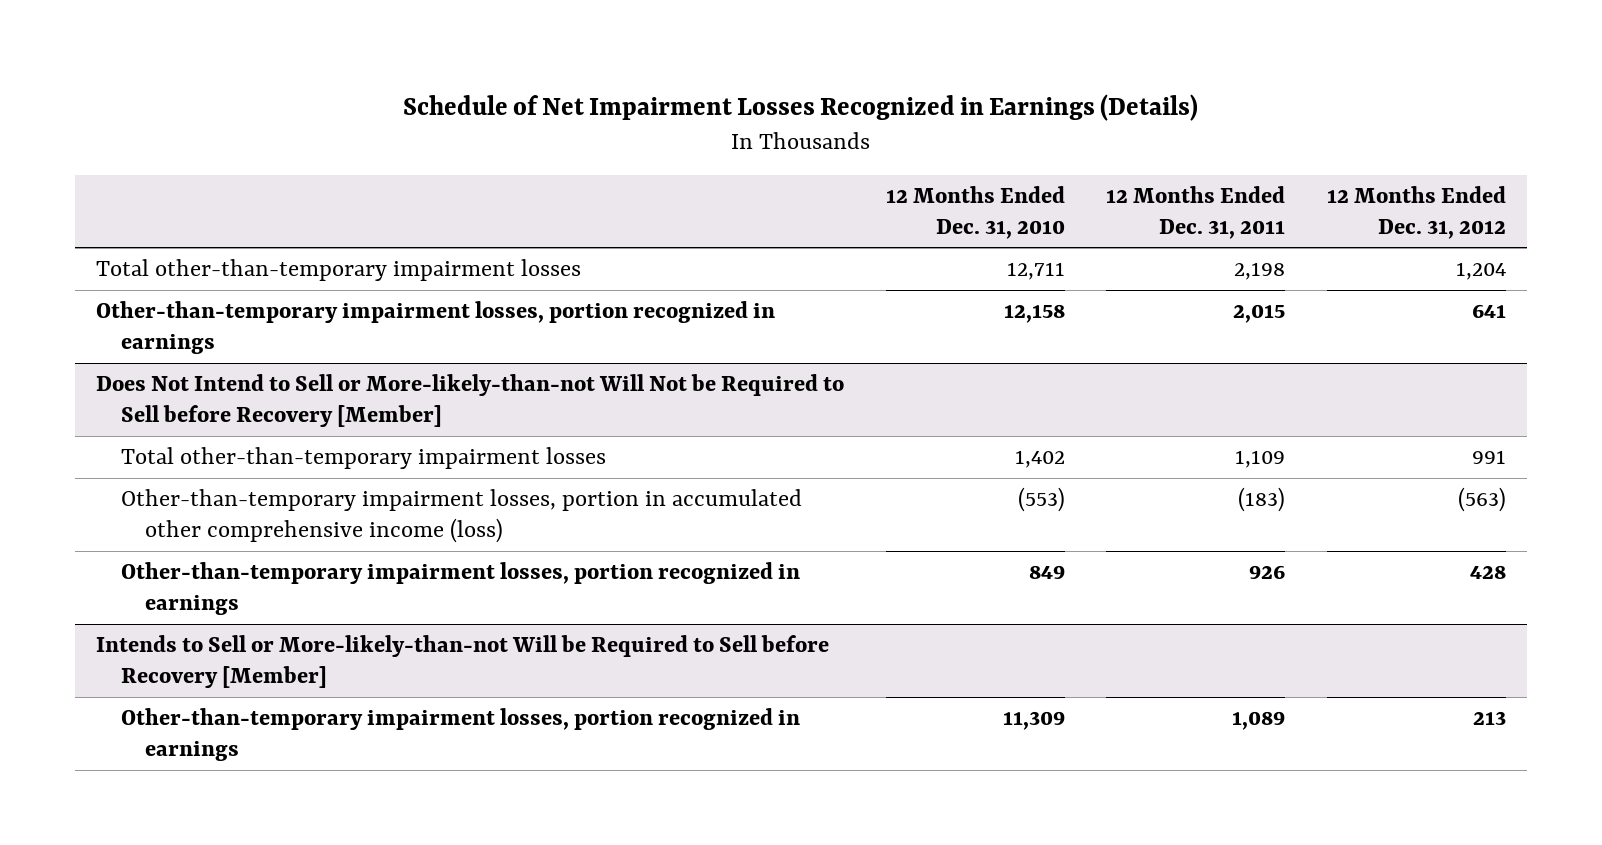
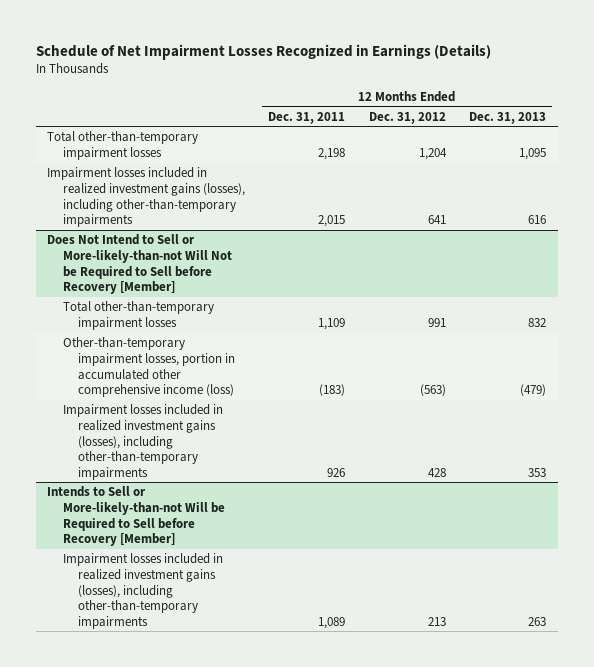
- | 12 Months Ended Dec. 31, 2010 | 12 Months Ended Dec. 31, 2011 | 12 Months Ended Dec. 31, 2012
+ | 12 Months Ended Dec. 31, 2011 | 12 Months Ended Dec. 31, 2012 | 12 Months Ended Dec. 31, 2013
- Other-than-temporary impairment losses, portion recognized in earnings | 12,158 | 2,015 | 641
+ Impairment losses included in realized investment gains (losses), including other-than-temporary impairments | 2,015 | 641 | 616
@ Does Not Intend to Sell or More-likely-than-not Will Not be Required to Sell before Recovery [Member]
- Other-than-temporary impairment losses, portion recognized in earnings | 849 | 926 | 428
+ Impairment losses included in realized investment gains (losses), including other-than-temporary impairments | 926 | 428 | 353
@ Intends to Sell or More-likely-than-not Will be Required to Sell before Recovery [Member]
- Other-than-temporary impairment losses, portion recognized in earnings | 11,309 | 1,089 | 213
+ Impairment losses included in realized investment gains (losses), including other-than-temporary impairments | 1,089 | 213 | 263

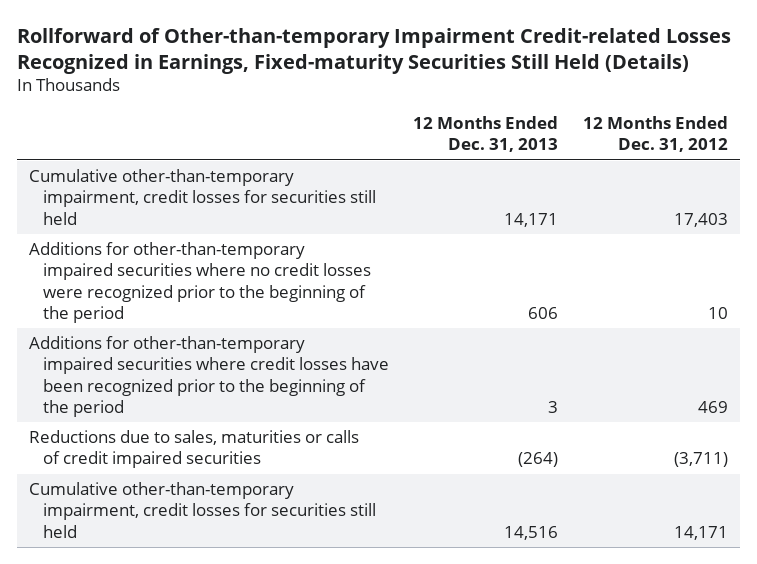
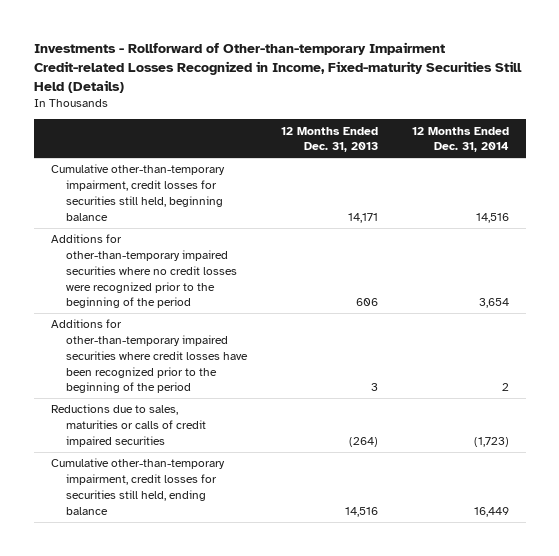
- Rollforward of Other-than-temporary Impairment Credit-related Losses Recognized in Earnings, Fixed-maturity Securities Still Held (Details)
+ Investments - Rollforward of Other-than-temporary Impairment Credit-related Losses Recognized in Income, Fixed-maturity Securities Still Held (Details)
- | 12 Months Ended Dec. 31, 2013 | 12 Months Ended Dec. 31, 2012
+ | 12 Months Ended Dec. 31, 2013 | 12 Months Ended Dec. 31, 2014
- Cumulative other-than-temporary impairment, credit losses for securities still held | 14,171 | 17,403
+ Cumulative other-than-temporary impairment, credit losses for securities still held, beginning balance | 14,171 | 14,516
- Cumulative other-than-temporary impairment, credit losses for securities still held | 14,516 | 14,171
+ Cumulative other-than-temporary impairment, credit losses for securities still held, ending balance | 14,516 | 16,449

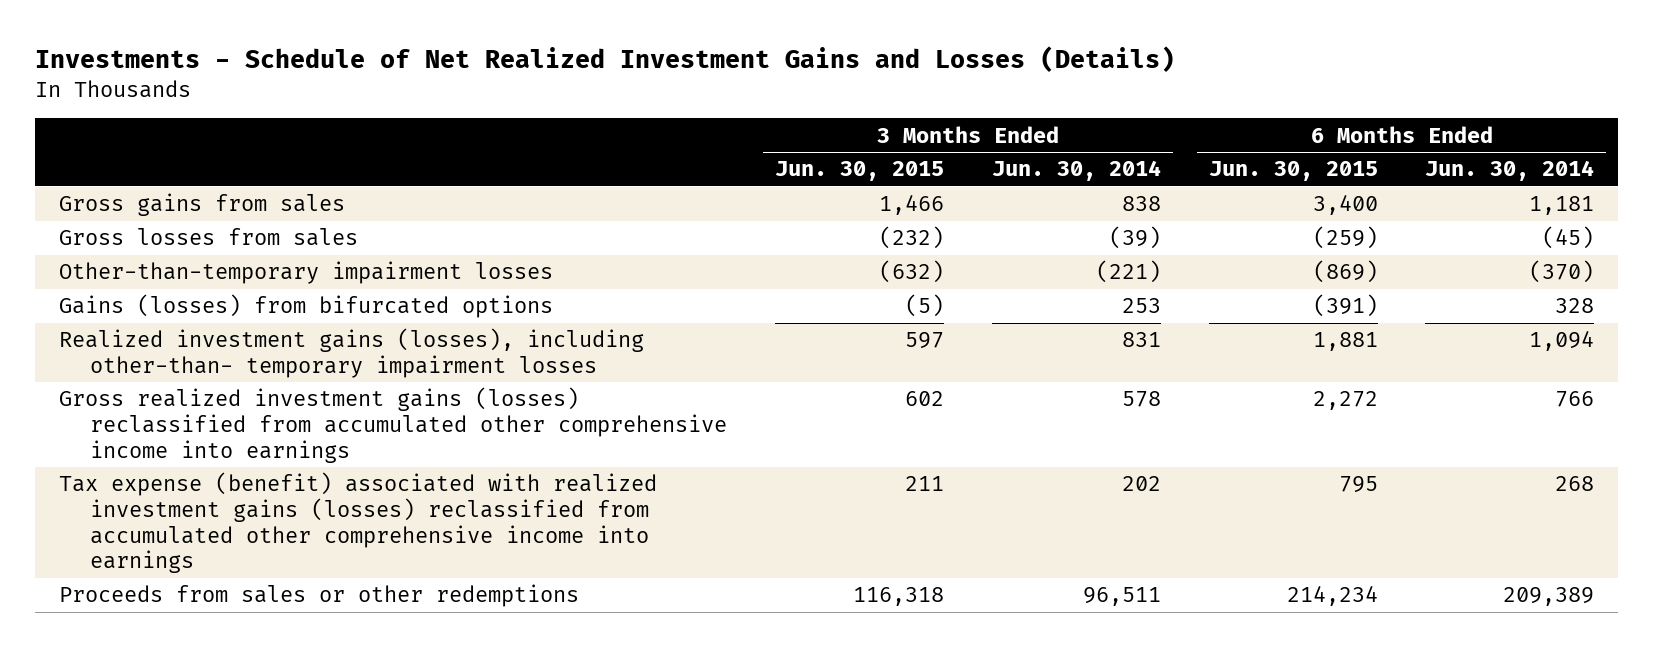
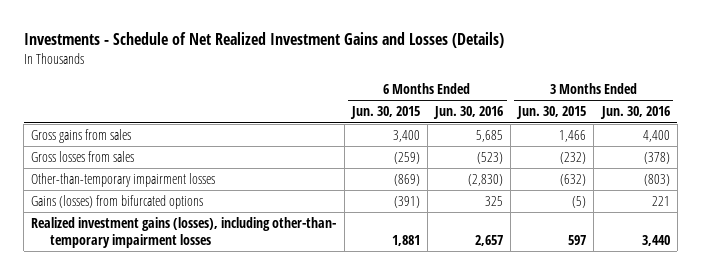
- | 3 Months Ended Jun. 30, 2015 | 3 Months Ended Jun. 30, 2014 | 6 Months Ended Jun. 30, 2015 | 6 Months Ended Jun. 30, 2014
+ | 6 Months Ended Jun. 30, 2015 | 6 Months Ended Jun. 30, 2016 | 3 Months Ended Jun. 30, 2015 | 3 Months Ended Jun. 30, 2016
- Gross realized investment gains (losses) reclassified from accumulated other comprehensive income into earnings | 602 | 578 | 2,272 | 766
- Tax expense (benefit) associated with realized investment gains (losses) reclassified from accumulated other comprehensive income into earnings | 211 | 202 | 795 | 268
- Proceeds from sales or other redemptions | 116,318 | 96,511 | 214,234 | 209,389

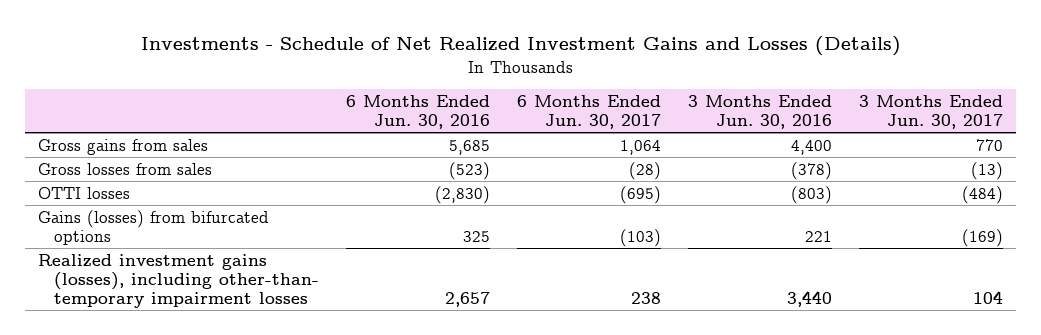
- | 6 Months Ended Jun. 30, 2015 | 6 Months Ended Jun. 30, 2016 | 3 Months Ended Jun. 30, 2015 | 3 Months Ended Jun. 30, 2016
+ | 6 Months Ended Jun. 30, 2016 | 6 Months Ended Jun. 30, 2017 | 3 Months Ended Jun. 30, 2016 | 3 Months Ended Jun. 30, 2017
- Other-than-temporary impairment losses | (869) | (2,830) | (632) | (803)
+ OTTI losses | (2,830) | (695) | (803) | (484)

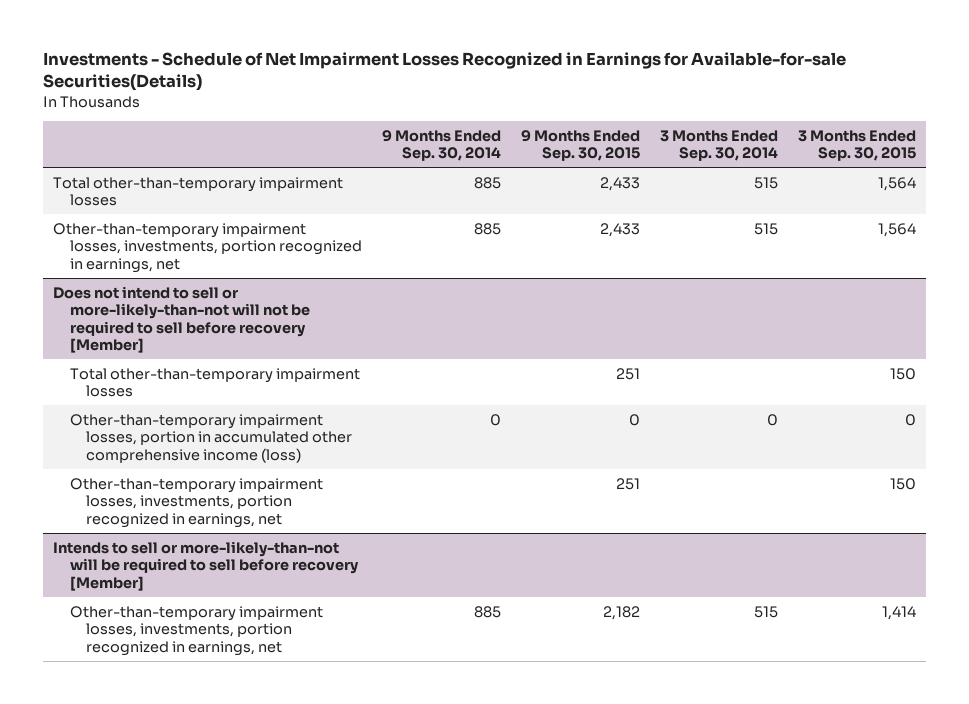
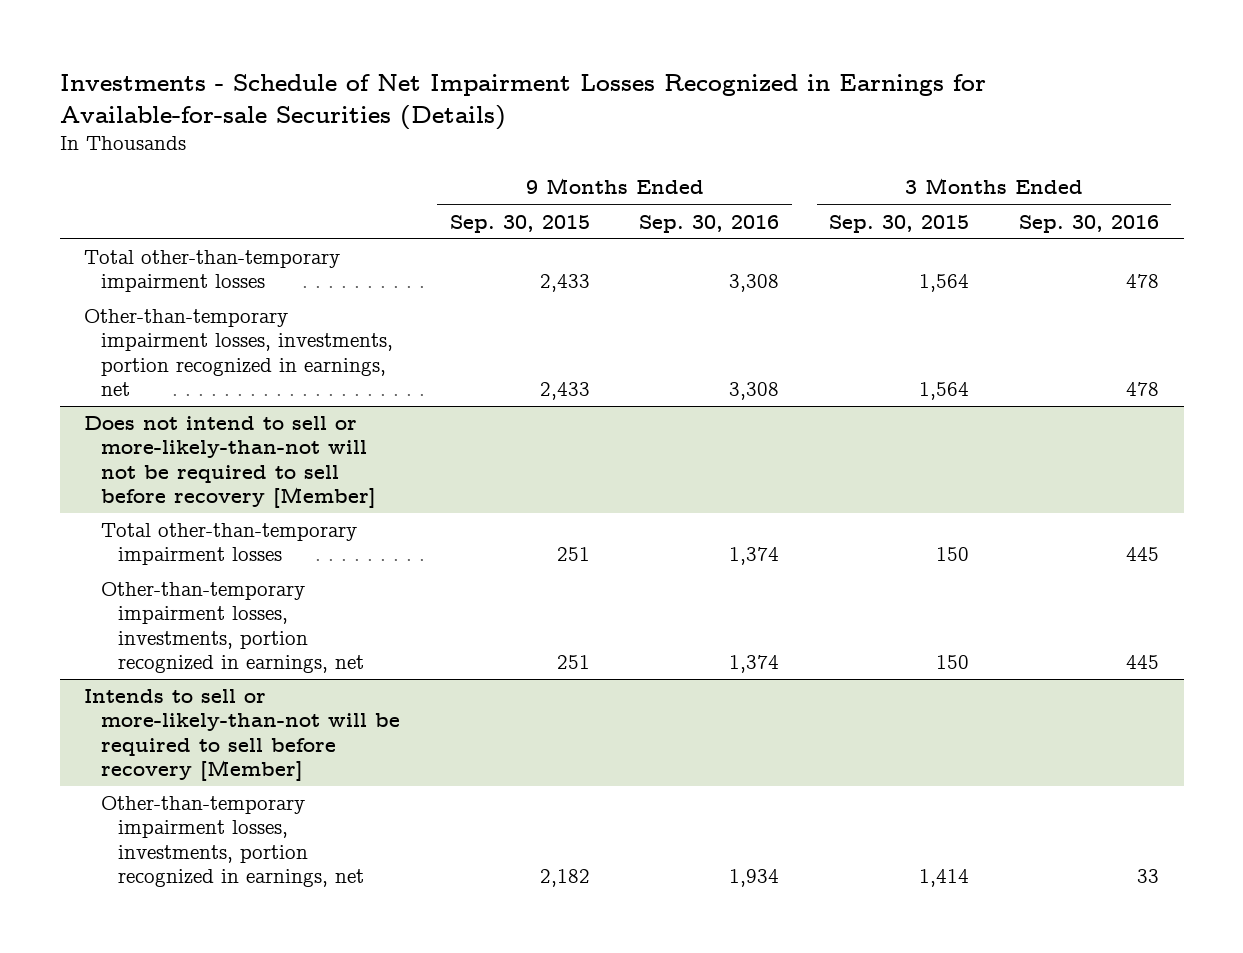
- Investments - Schedule of Net Impairment Losses Recognized in Earnings for Available-for-sale Securities(Details)
+ Investments - Schedule of Net Impairment Losses Recognized in Earnings for Available-for-sale Securities (Details)
- | 9 Months Ended Sep. 30, 2014 | 9 Months Ended Sep. 30, 2015 | 3 Months Ended Sep. 30, 2014 | 3 Months Ended Sep. 30, 2015
+ | 9 Months Ended Sep. 30, 2015 | 9 Months Ended Sep. 30, 2016 | 3 Months Ended Sep. 30, 2015 | 3 Months Ended Sep. 30, 2016
@ Does not intend to sell or more-likely-than-not will not be required to sell before recovery [Member]
- Other-than-temporary impairment losses, portion in accumulated other comprehensive income (loss) | 0 | 0 | 0 | 0

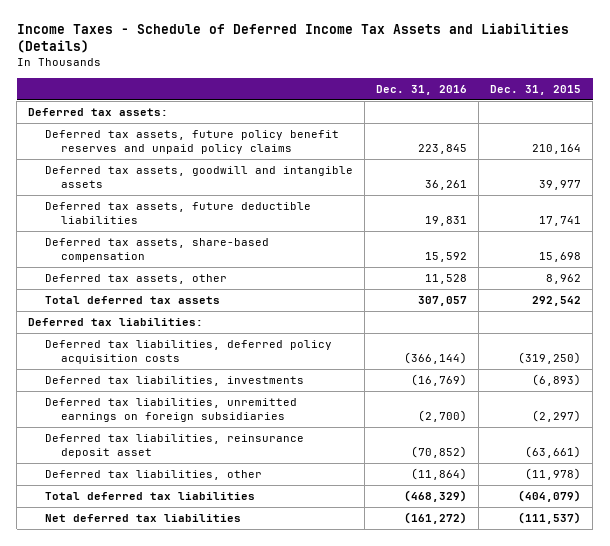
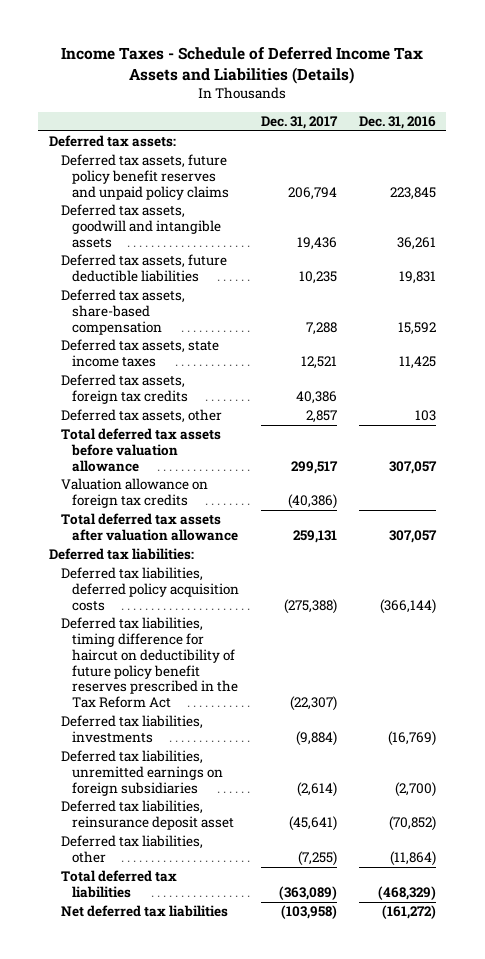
- | Dec. 31, 2016 | Dec. 31, 2015
+ | Dec. 31, 2017 | Dec. 31, 2016
- Deferred tax assets, other | 11,528 | 8,962
- Total deferred tax assets | 307,057 | 292,542
+ Deferred tax assets, state income taxes | 12,521 | 11,425
+ Deferred tax assets, foreign tax credits | 40,386 |
+ Deferred tax assets, other | 2,857 | 103
+ Total deferred tax assets before valuation allowance | 299,517 | 307,057
+ Valuation allowance on foreign tax credits | (40,386) |
+ Total deferred tax assets after valuation allowance | 259,131 | 307,057
+ Deferred tax liabilities, timing difference for haircut on deductibility of future policy benefit reserves prescribed in the Tax Reform Act | (22,307) |

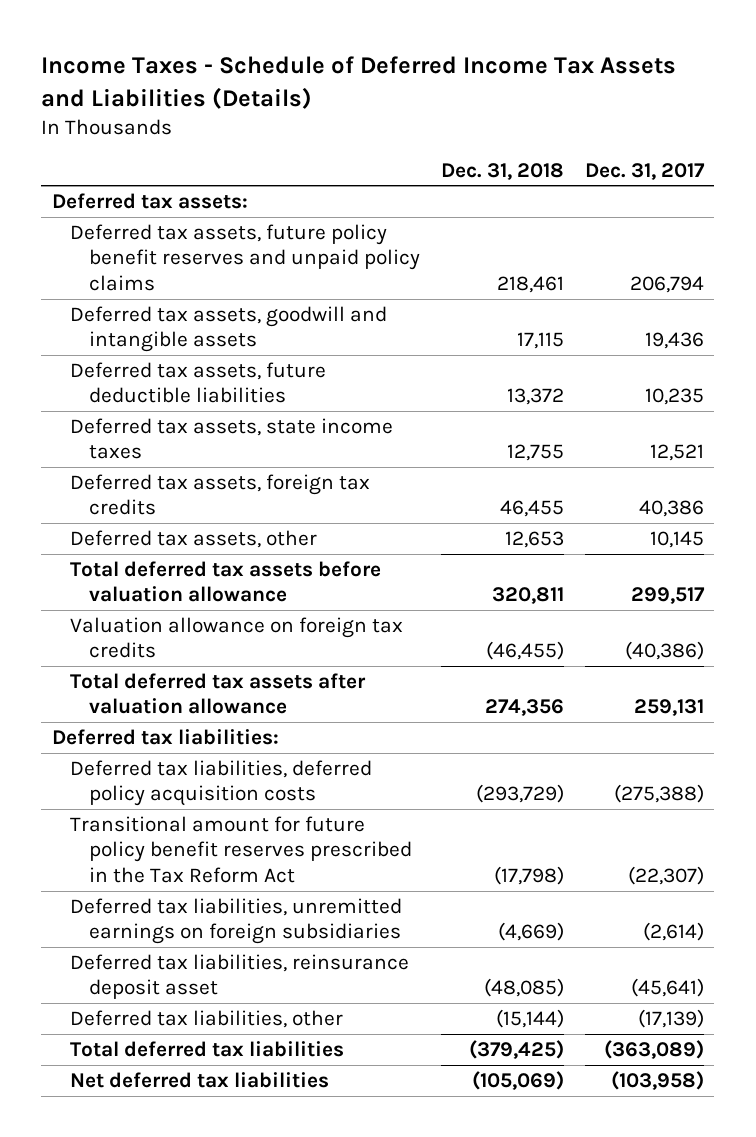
- | Dec. 31, 2017 | Dec. 31, 2016
+ | Dec. 31, 2018 | Dec. 31, 2017
- Deferred tax assets, share-based compensation | 7,288 | 15,592
- Deferred tax assets, other | 2,857 | 103
+ Deferred tax assets, other | 12,653 | 10,145
- Deferred tax liabilities, timing difference for haircut on deductibility of future policy benefit reserves prescribed in the Tax Reform Act | (22,307) |
- Deferred tax liabilities, investments | (9,884) | (16,769)
+ Transitional amount for future policy benefit reserves prescribed in the Tax Reform Act | (17,798) | (22,307)
- Deferred tax liabilities, other | (7,255) | (11,864)
+ Deferred tax liabilities, other | (15,144) | (17,139)

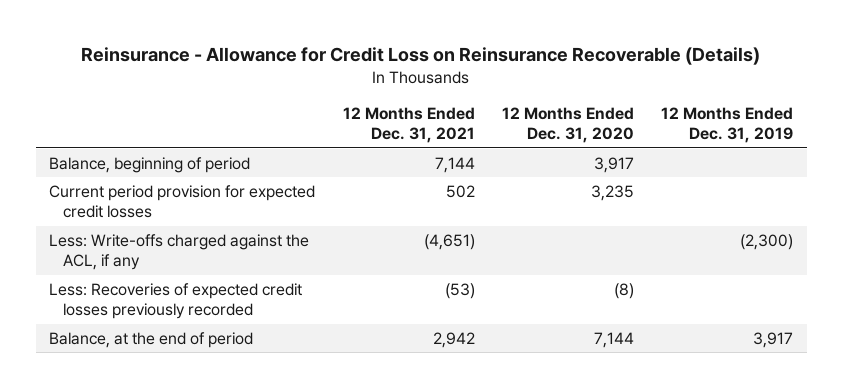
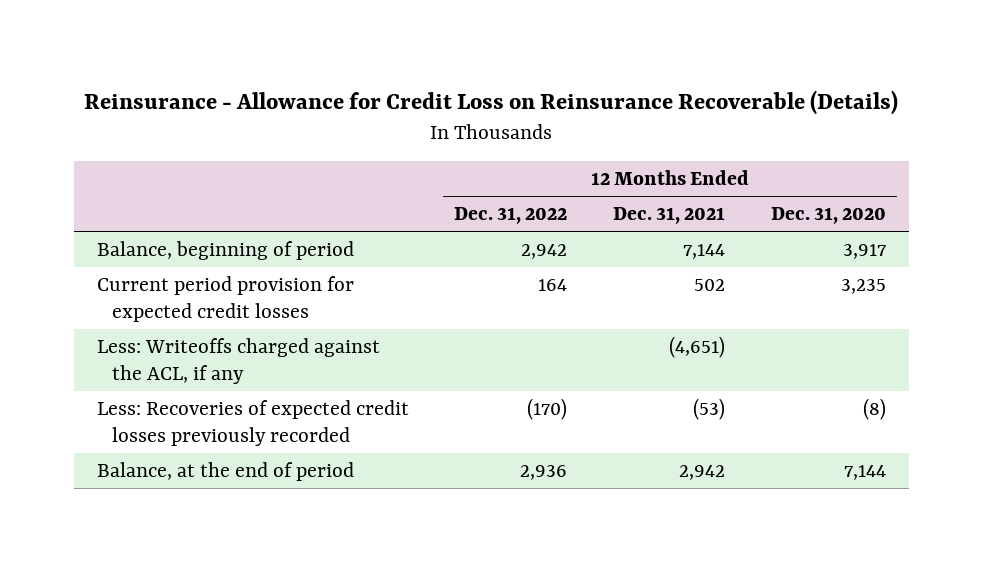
- | 12 Months Ended Dec. 31, 2021 | 12 Months Ended Dec. 31, 2020 | 12 Months Ended Dec. 31, 2019
+ | 12 Months Ended Dec. 31, 2022 | 12 Months Ended Dec. 31, 2021 | 12 Months Ended Dec. 31, 2020
- Less: Write-offs charged against the ACL, if any | (4,651) | | (2,300)
+ Less: Writeoffs charged against the ACL, if any | | (4,651) |

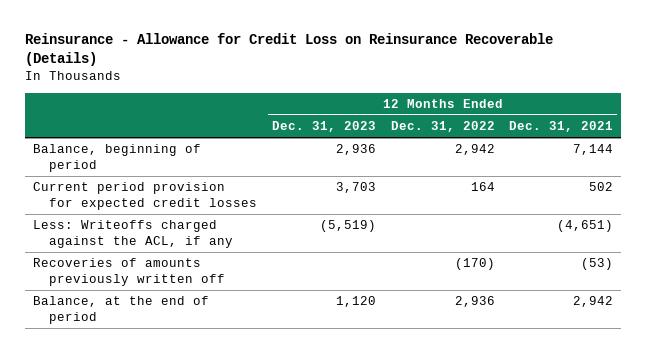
- | 12 Months Ended Dec. 31, 2022 | 12 Months Ended Dec. 31, 2021 | 12 Months Ended Dec. 31, 2020
+ | 12 Months Ended Dec. 31, 2023 | 12 Months Ended Dec. 31, 2022 | 12 Months Ended Dec. 31, 2021
- Less: Recoveries of expected credit losses previously recorded | (170) | (53) | (8)
+ Recoveries of amounts previously written off | | (170) | (53)

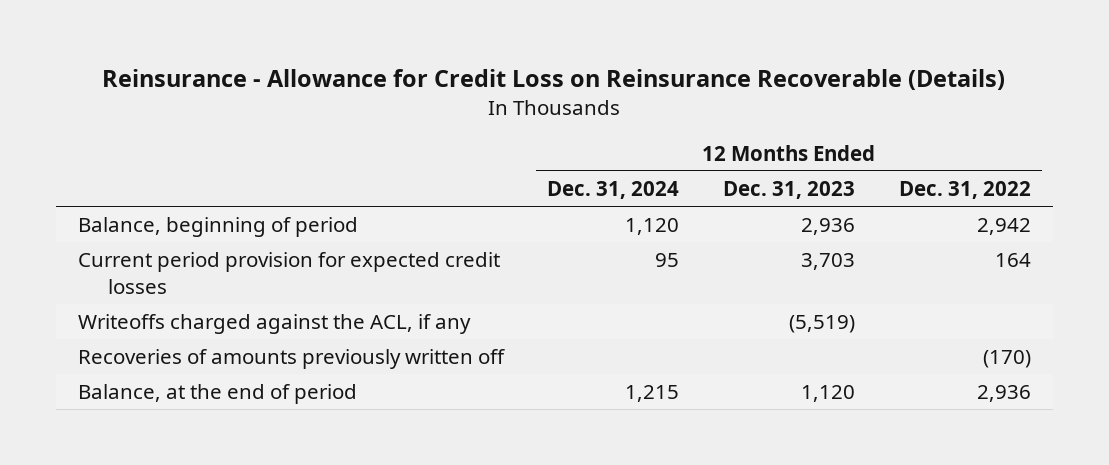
- | 12 Months Ended Dec. 31, 2023 | 12 Months Ended Dec. 31, 2022 | 12 Months Ended Dec. 31, 2021
+ | 12 Months Ended Dec. 31, 2024 | 12 Months Ended Dec. 31, 2023 | 12 Months Ended Dec. 31, 2022
- Less: Writeoffs charged against the ACL, if any | (5,519) | | (4,651)
+ Writeoffs charged against the ACL, if any | | (5,519) |

